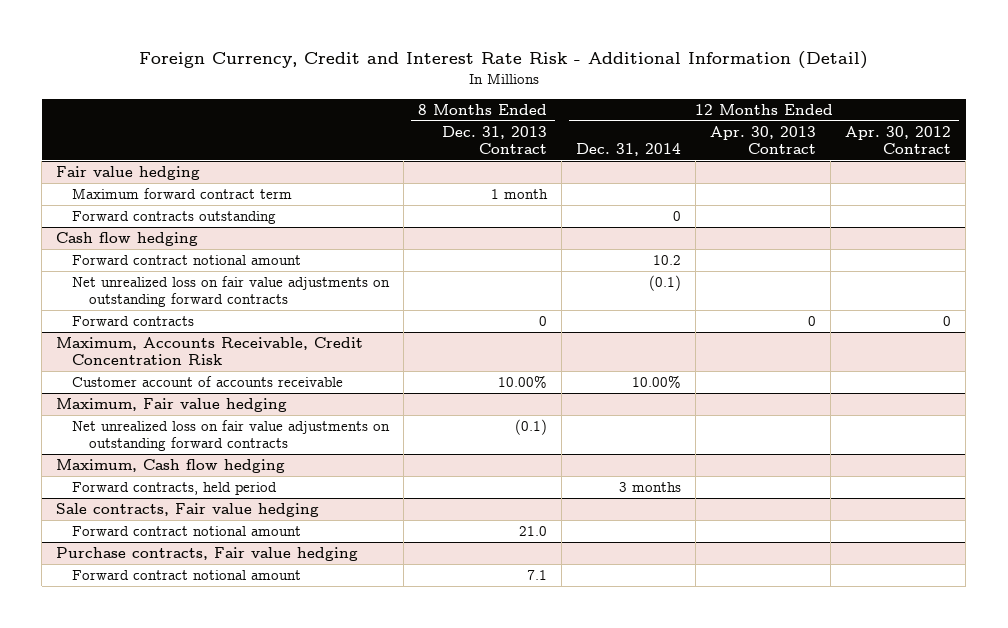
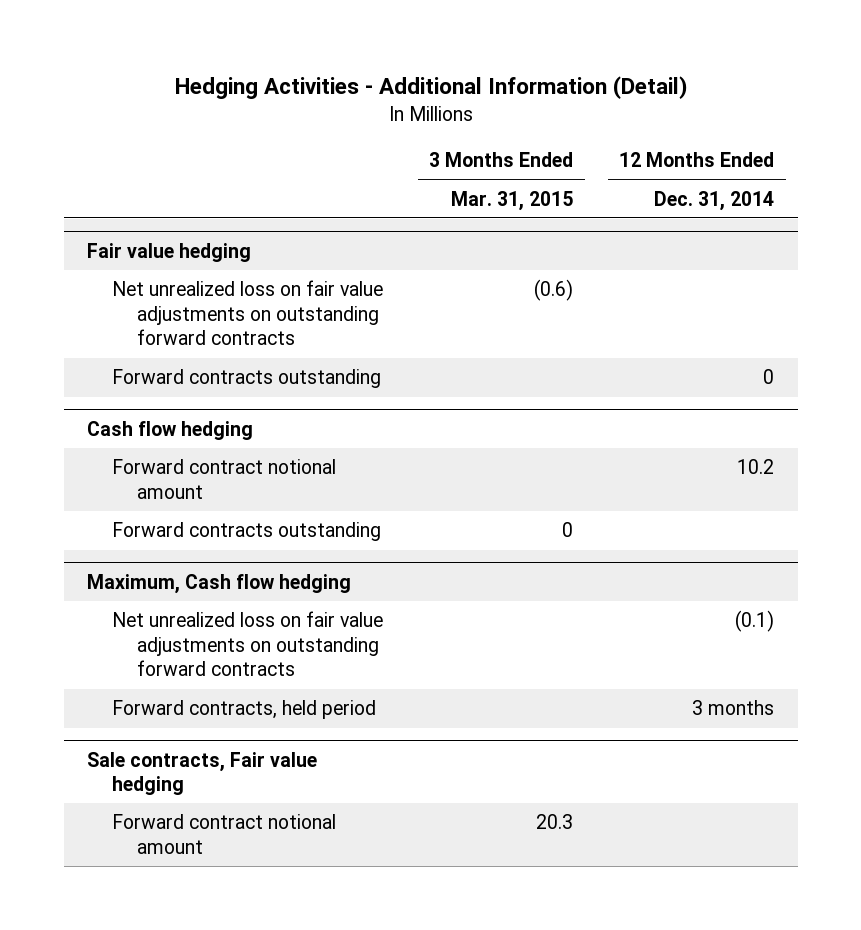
- Foreign Currency, Credit and Interest Rate Risk - Additional Information (Detail)
+ Hedging Activities - Additional Information (Detail)
- | 8 Months Ended Dec. 31, 2013 Contract | 12 Months Ended Dec. 31, 2014 | 12 Months Ended Apr. 30, 2013 Contract | 12 Months Ended Apr. 30, 2012 Contract
+ | 3 Months Ended Mar. 31, 2015 | 12 Months Ended Dec. 31, 2014
@ Fair value hedging
- Maximum forward contract term | 1 month | | |
+ Net unrealized loss on fair value adjustments on outstanding forward contracts | (0.6) |
@ Cash flow hedging
- Net unrealized loss on fair value adjustments on outstanding forward contracts | | (0.1) | |
- Forward contracts | 0 | | 0 | 0
- Maximum, Accounts Receivable, Credit Concentration Risk
- Customer account of accounts receivable | 10.00% | 10.00% | |
- Maximum, Fair value hedging
- Net unrealized loss on fair value adjustments on outstanding forward contracts | (0.1) | | |
@ Cash flow hedging
+ Forward contracts outstanding | 0 |
@ Maximum, Cash flow hedging
+ Net unrealized loss on fair value adjustments on outstanding forward contracts | | (0.1)
- Purchase contracts, Fair value hedging
- Forward contract notional amount | 7.1 | | |

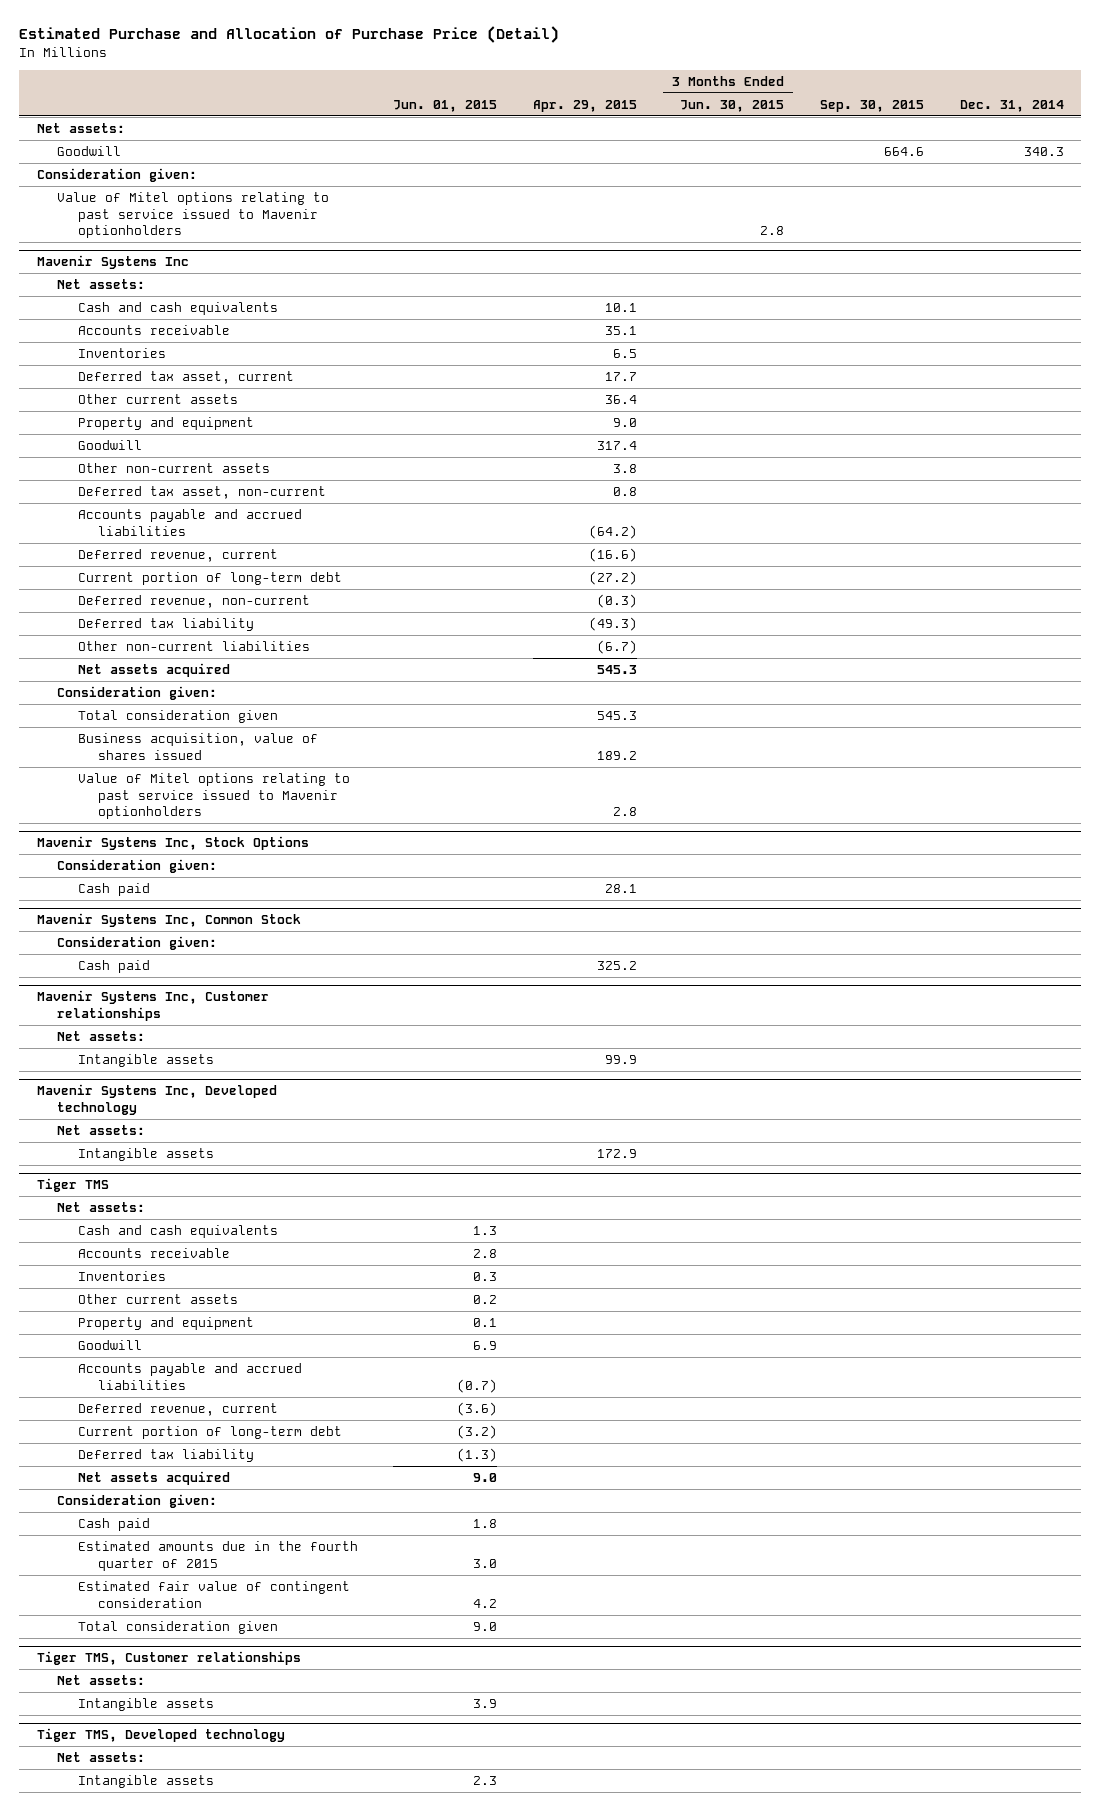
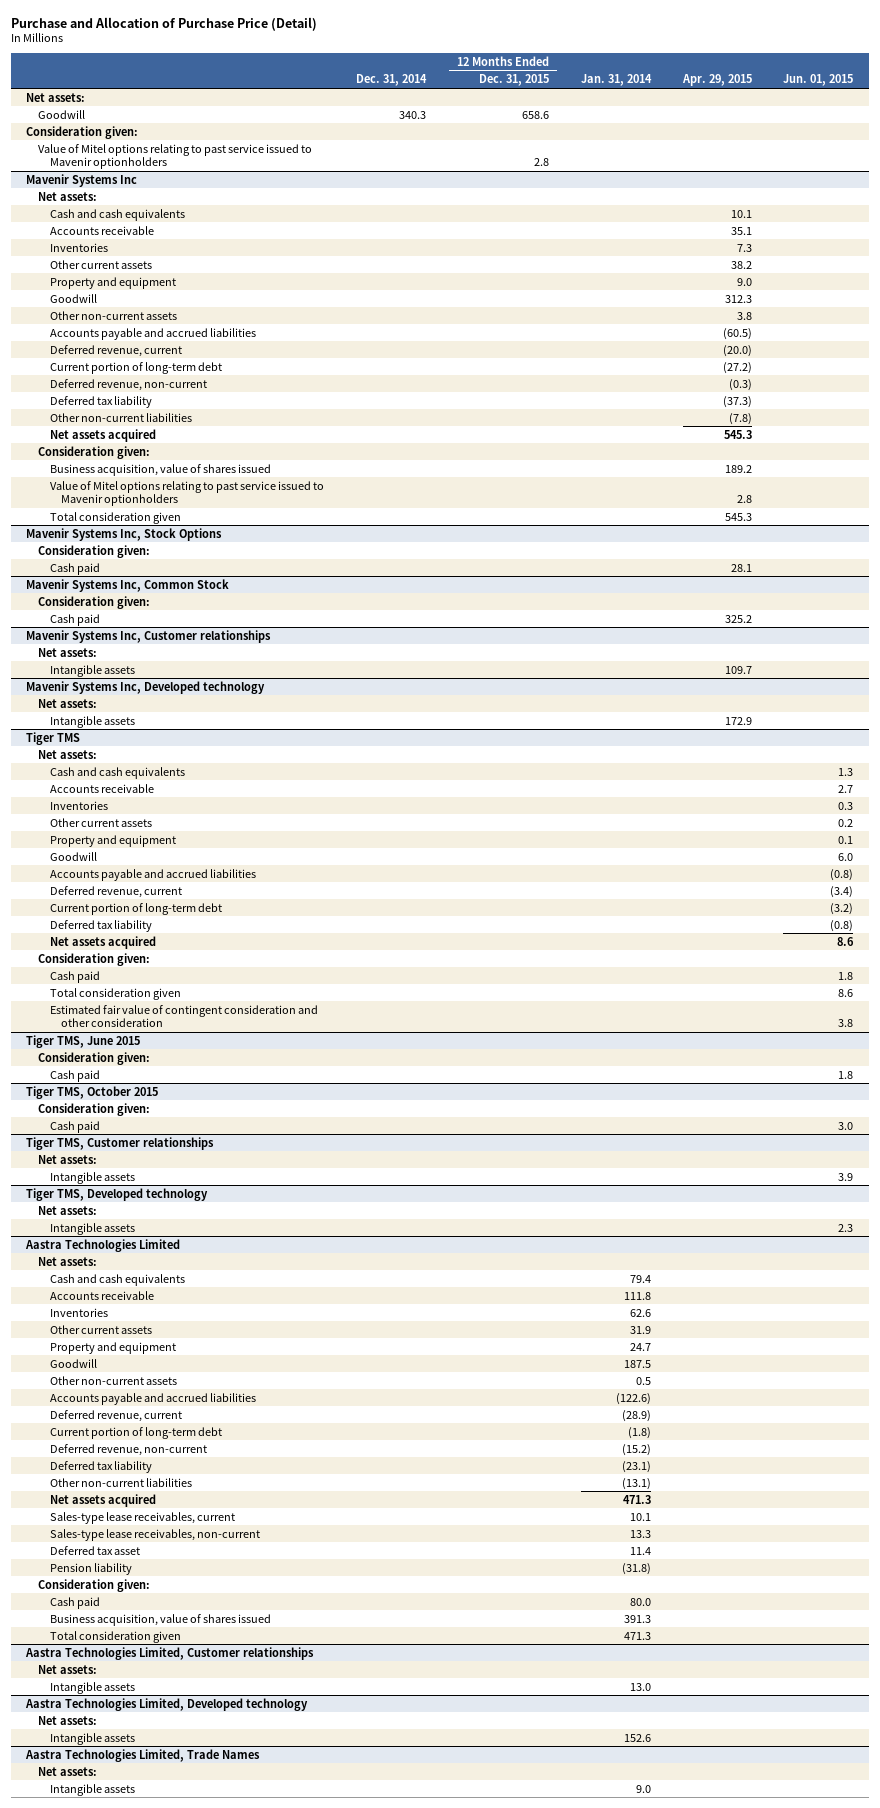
- Estimated Purchase and Allocation of Purchase Price (Detail)
+ Purchase and Allocation of Purchase Price (Detail)
- | Jun. 01, 2015 | Apr. 29, 2015 | 3 Months Ended Jun. 30, 2015 | Sep. 30, 2015 | Dec. 31, 2014
+ | Dec. 31, 2014 | 12 Months Ended Dec. 31, 2015 | Jan. 31, 2014 | Apr. 29, 2015 | Jun. 01, 2015
@ Mavenir Systems Inc
- Inventories | | 6.5 | | |
- Deferred tax asset, current | | 17.7 | | |
- Other current assets | | 36.4 | | |
+ Inventories | | | | 7.3 |
+ Other current assets | | | | 38.2 |
- Goodwill | | 317.4 | | |
+ Goodwill | | | | 312.3 |
- Deferred tax asset, non-current | | 0.8 | | |
- Accounts payable and accrued liabilities | | (64.2) | | |
- Deferred revenue, current | | (16.6) | | |
+ Accounts payable and accrued liabilities | | | | (60.5) |
+ Deferred revenue, current | | | | (20.0) |
- Deferred tax liability | | (49.3) | | |
- Other non-current liabilities | | (6.7) | | |
+ Deferred tax liability | | | | (37.3) |
+ Other non-current liabilities | | | | (7.8) |
moved down: Total consideration given | | | | 545.3 |
@ Mavenir Systems Inc, Customer relationships
- Intangible assets | | 99.9 | | |
+ Intangible assets | | | | 109.7 |
@ Tiger TMS
- Accounts receivable | 2.8 | | | |
+ Accounts receivable | | | | | 2.7
- Goodwill | 6.9 | | | |
- Accounts payable and accrued liabilities | (0.7) | | | |
- Deferred revenue, current | (3.6) | | | |
+ Goodwill | | | | | 6.0
+ Accounts payable and accrued liabilities | | | | | (0.8)
+ Deferred revenue, current | | | | | (3.4)
- Deferred tax liability | (1.3) | | | |
- Net assets acquired | 9.0 | | | |
+ Deferred tax liability | | | | | (0.8)
+ Net assets acquired | | | | | 8.6
- Estimated amounts due in the fourth quarter of 2015 | 3.0 | | | |
- Estimated fair value of contingent consideration | 4.2 | | | |
- Total consideration given | 9.0 | | | |
+ Total consideration given | | | | | 8.6
+ Estimated fair value of contingent consideration and other consideration | | | | | 3.8
+ Tiger TMS, June 2015
+ Consideration given:
+ Cash paid | | | | | 1.8
+ Tiger TMS, October 2015
+ Consideration given:
+ Cash paid | | | | | 3.0
+ Aastra Technologies Limited
+ Net assets:
+ Cash and cash equivalents | | | 79.4 | |
+ Accounts receivable | | | 111.8 | |
+ Inventories | | | 62.6 | |
+ Other current assets | | | 31.9 | |
+ Property and equipment | | | 24.7 | |
+ Goodwill | | | 187.5 | |
+ Other non-current assets | | | 0.5 | |
+ Accounts payable and accrued liabilities | | | (122.6) | |
+ Deferred revenue, current | | | (28.9) | |
+ Current portion of long-term debt | | | (1.8) | |
+ Deferred revenue, non-current | | | (15.2) | |
+ Deferred tax liability | | | (23.1) | |
+ Other non-current liabilities | | | (13.1) | |
+ Net assets acquired | | | 471.3 | |
+ Sales-type lease receivables, current | | | 10.1 | |
+ Sales-type lease receivables, non-current | | | 13.3 | |
+ Deferred tax asset | | | 11.4 | |
+ Pension liability | | | (31.8) | |
+ Consideration given:
+ Cash paid | | | 80.0 | |
+ Business acquisition, value of shares issued | | | 391.3 | |
+ Total consideration given | | | 471.3 | |
+ Aastra Technologies Limited, Customer relationships
+ Net assets:
+ Intangible assets | | | 13.0 | |
+ Aastra Technologies Limited, Developed technology
+ Net assets:
+ Intangible assets | | | 152.6 | |
+ Aastra Technologies Limited, Trade Names
+ Net assets:
+ Intangible assets | | | 9.0 | |

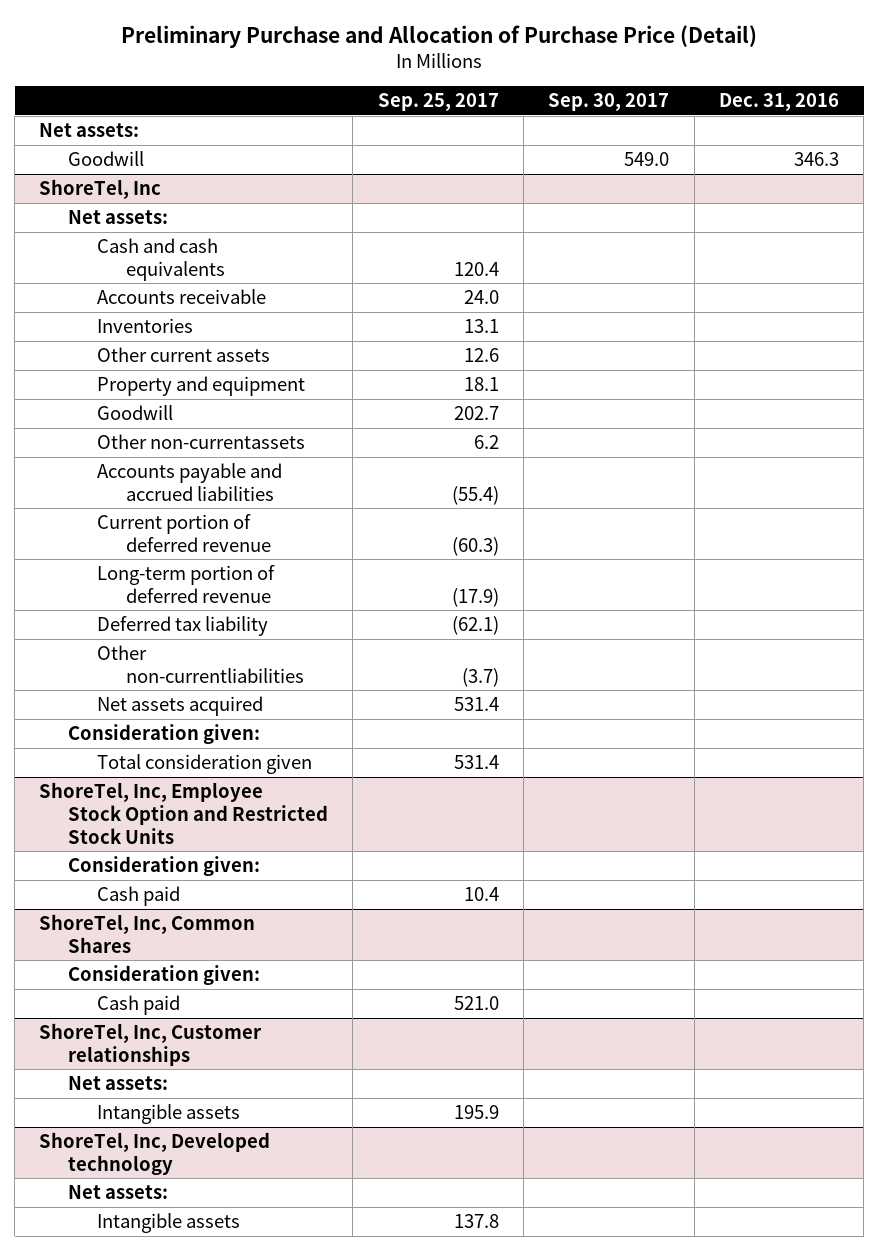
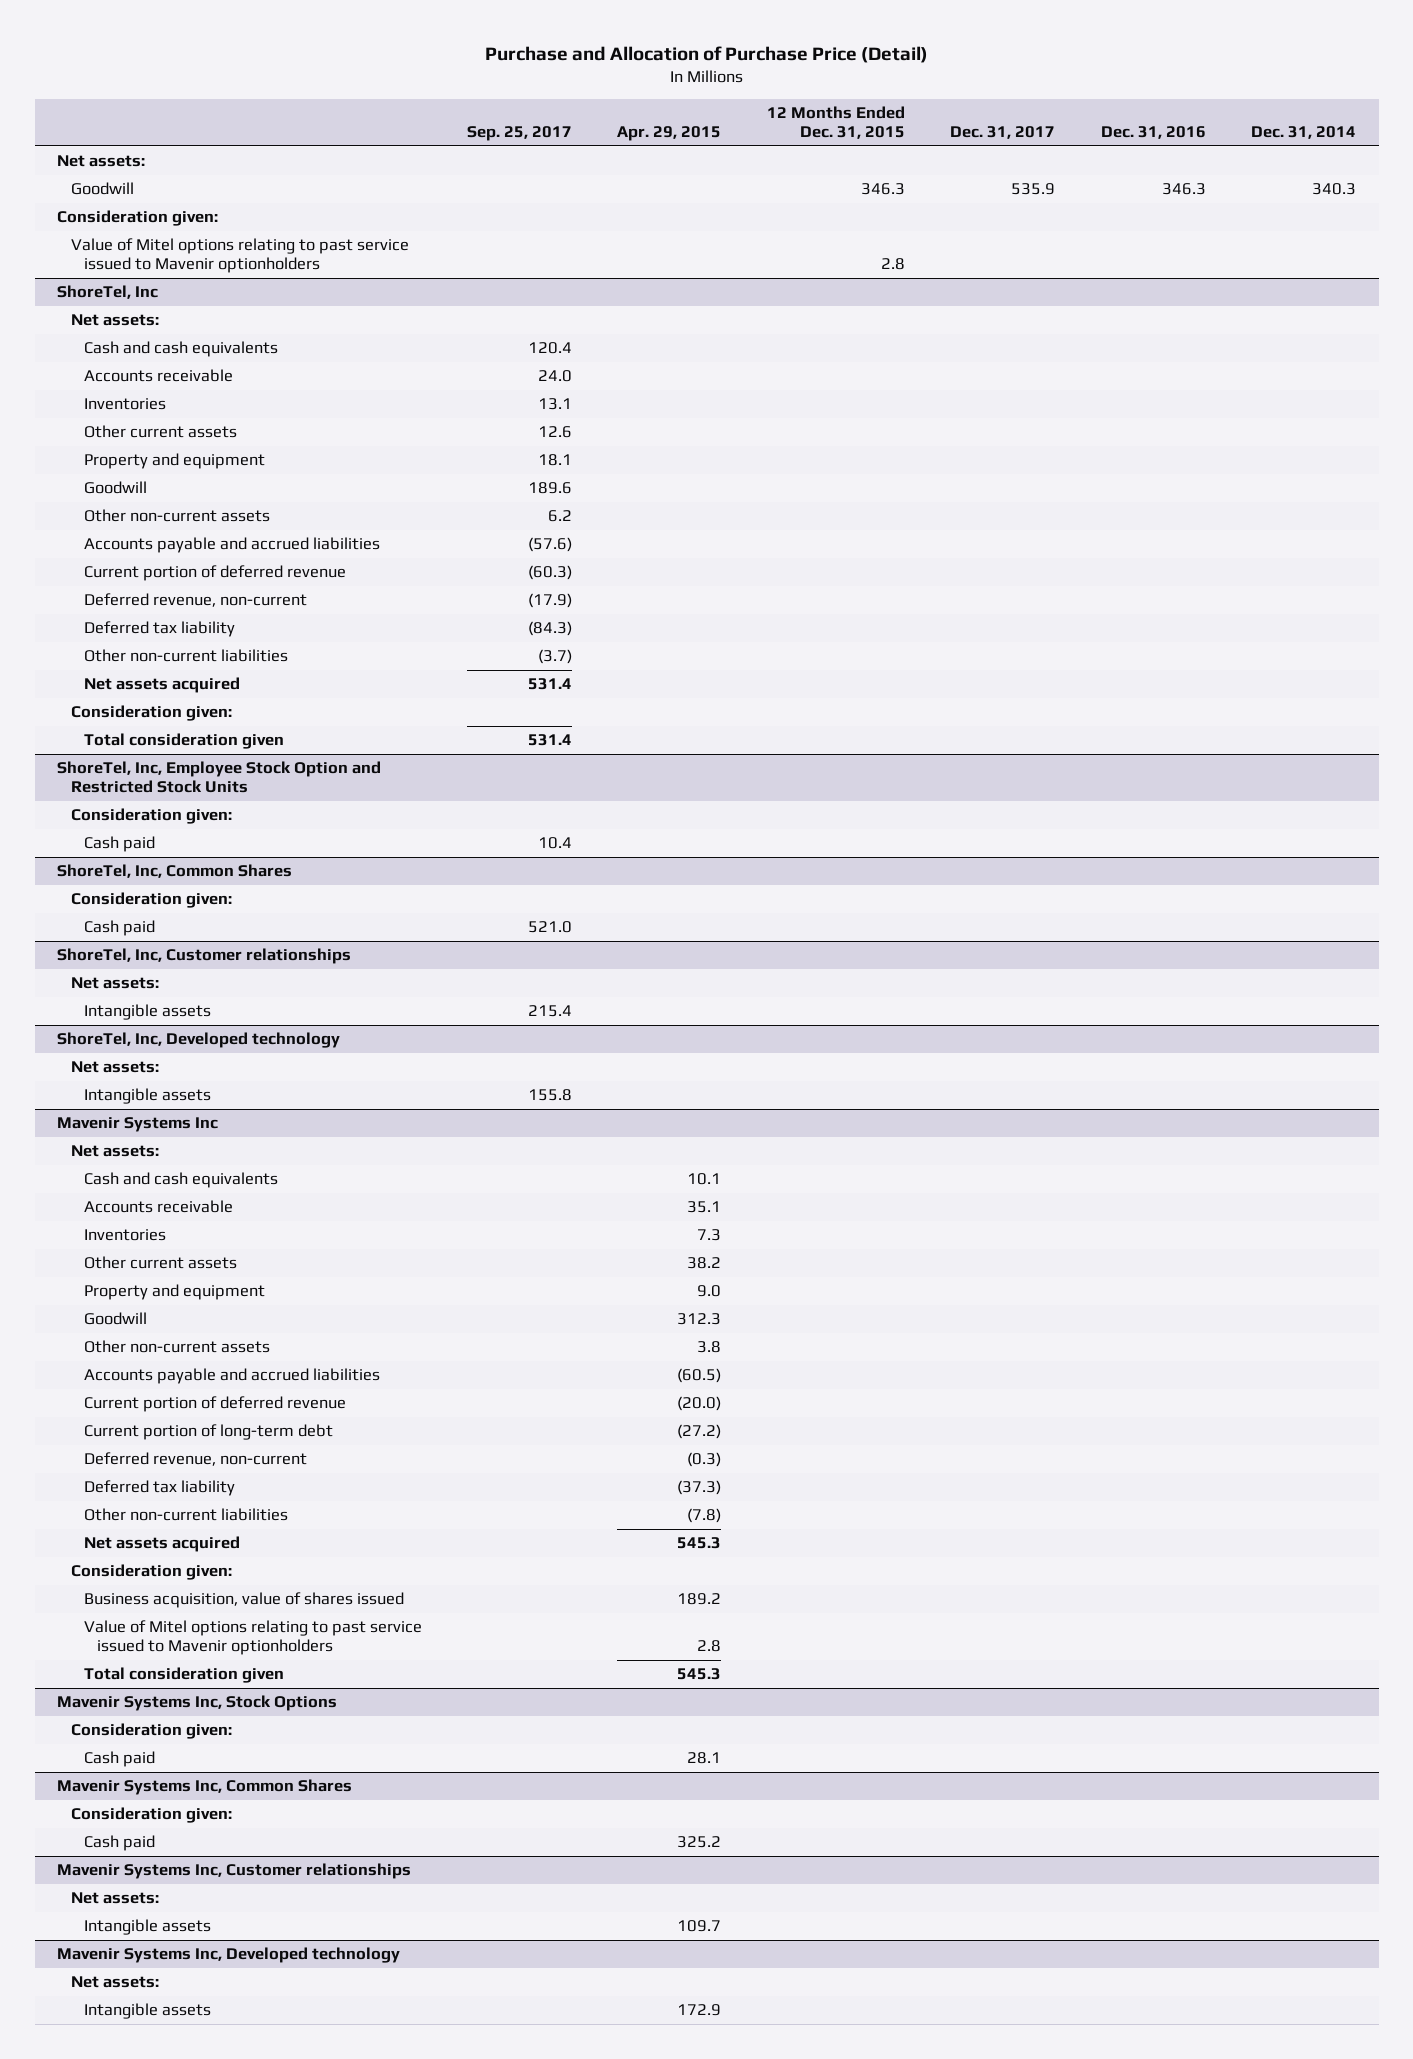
- Preliminary Purchase and Allocation of Purchase Price (Detail)
+ Purchase and Allocation of Purchase Price (Detail)
- | Sep. 25, 2017 | Sep. 30, 2017 | Dec. 31, 2016
+ | Sep. 25, 2017 | Apr. 29, 2015 | 12 Months Ended Dec. 31, 2015 | Dec. 31, 2017 | Dec. 31, 2016 | Dec. 31, 2014
+ Consideration given:
+ Value of Mitel options relating to past service issued to Mavenir optionholders | | | 2.8 | | |
@ ShoreTel, Inc
- Goodwill | 202.7 | |
- Other non-currentassets | 6.2 | |
- Accounts payable and accrued liabilities | (55.4) | |
+ Goodwill | 189.6 | | | | |
+ Other non-current assets | 6.2 | | | | |
+ Accounts payable and accrued liabilities | (57.6) | | | | |
- Long-term portion of deferred revenue | (17.9) | |
- Deferred tax liability | (62.1) | |
- Other non-currentliabilities | (3.7) | |
+ Deferred revenue, non-current | (17.9) | | | | |
+ Deferred tax liability | (84.3) | | | | |
+ Other non-current liabilities | (3.7) | | | | |
@ ShoreTel, Inc, Customer relationships
- Intangible assets | 195.9 | |
+ Intangible assets | 215.4 | | | | |
@ ShoreTel, Inc, Developed technology
- Intangible assets | 137.8 | |
+ Intangible assets | 155.8 | | | | |
+ Mavenir Systems Inc
+ Net assets:
+ Cash and cash equivalents | | 10.1 | | | |
+ Accounts receivable | | 35.1 | | | |
+ Inventories | | 7.3 | | | |
+ Other current assets | | 38.2 | | | |
+ Property and equipment | | 9.0 | | | |
+ Goodwill | | 312.3 | | | |
+ Other non-current assets | | 3.8 | | | |
+ Accounts payable and accrued liabilities | | (60.5) | | | |
+ Current portion of deferred revenue | | (20.0) | | | |
+ Current portion of long-term debt | | (27.2) | | | |
+ Deferred revenue, non-current | | (0.3) | | | |
+ Deferred tax liability | | (37.3) | | | |
+ Other non-current liabilities | | (7.8) | | | |
+ Net assets acquired | | 545.3 | | | |
+ Consideration given:
+ Business acquisition, value of shares issued | | 189.2 | | | |
+ Value of Mitel options relating to past service issued to Mavenir optionholders | | 2.8 | | | |
+ Total consideration given | | 545.3 | | | |
+ Mavenir Systems Inc, Stock Options
+ Consideration given:
+ Cash paid | | 28.1 | | | |
+ Mavenir Systems Inc, Common Shares
+ Consideration given:
+ Cash paid | | 325.2 | | | |
+ Mavenir Systems Inc, Customer relationships
+ Net assets:
+ Intangible assets | | 109.7 | | | |
+ Mavenir Systems Inc, Developed technology
+ Net assets:
+ Intangible assets | | 172.9 | | | |

